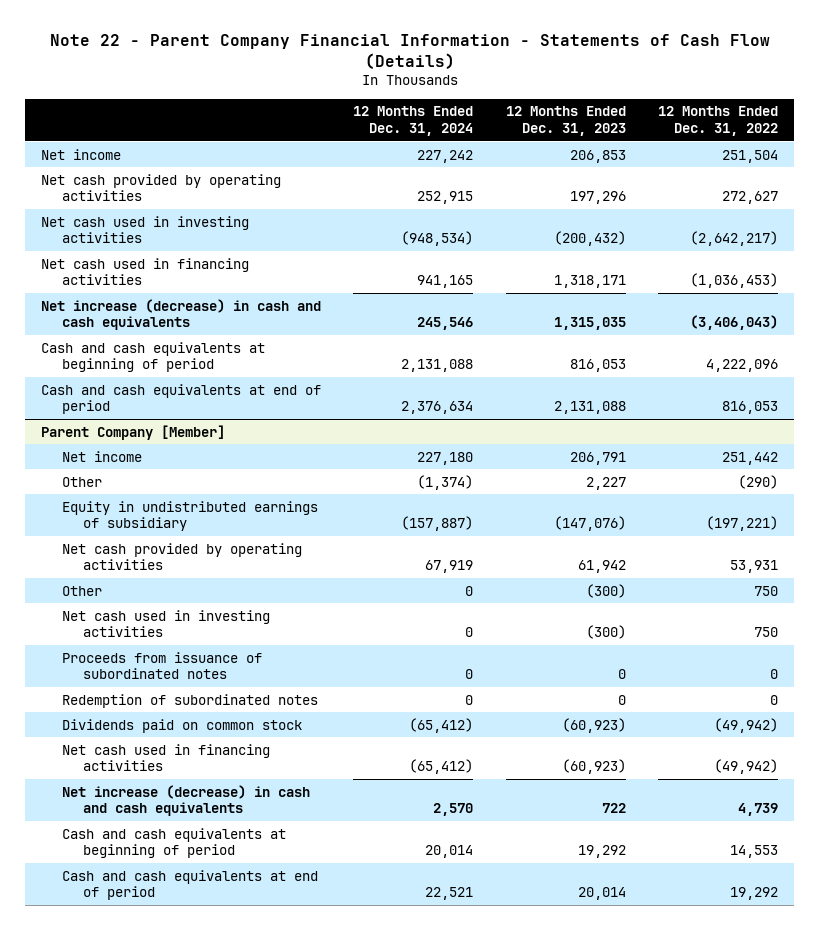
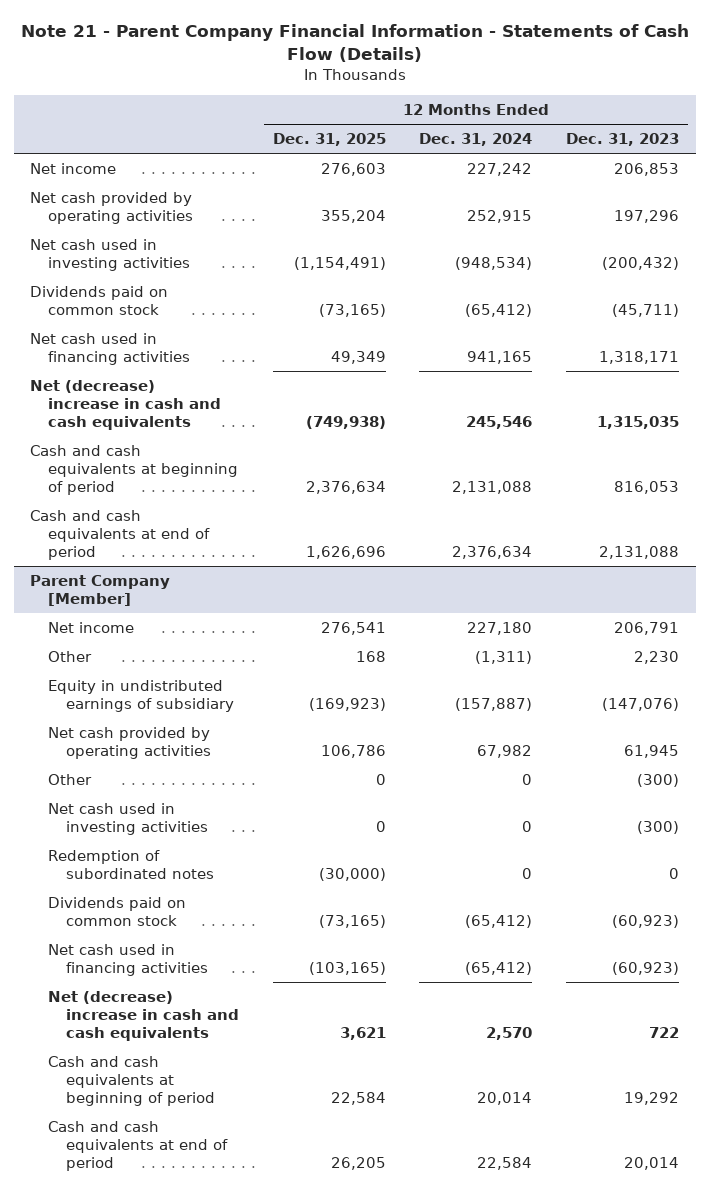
- Note 22 - Parent Company Financial Information - Statements of Cash Flow (Details)
+ Note 21 - Parent Company Financial Information - Statements of Cash Flow (Details)
- | 12 Months Ended Dec. 31, 2024 | 12 Months Ended Dec. 31, 2023 | 12 Months Ended Dec. 31, 2022
+ | 12 Months Ended Dec. 31, 2025 | 12 Months Ended Dec. 31, 2024 | 12 Months Ended Dec. 31, 2023
+ Dividends paid on common stock | (73,165) | (65,412) | (45,711)
- Net increase (decrease) in cash and cash equivalents | 245,546 | 1,315,035 | (3,406,043)
+ Net (decrease) increase in cash and cash equivalents | (749,938) | 245,546 | 1,315,035
@ Parent Company [Member]
- Other | (1,374) | 2,227 | (290)
+ Other | 168 | (1,311) | 2,230
- Net cash provided by operating activities | 67,919 | 61,942 | 53,931
+ Net cash provided by operating activities | 106,786 | 67,982 | 61,945
- Proceeds from issuance of subordinated notes | 0 | 0 | 0
- Net increase (decrease) in cash and cash equivalents | 2,570 | 722 | 4,739
+ Net (decrease) increase in cash and cash equivalents | 3,621 | 2,570 | 722
- Cash and cash equivalents at end of period | 22,521 | 20,014 | 19,292
+ Cash and cash equivalents at end of period | 26,205 | 22,584 | 20,014

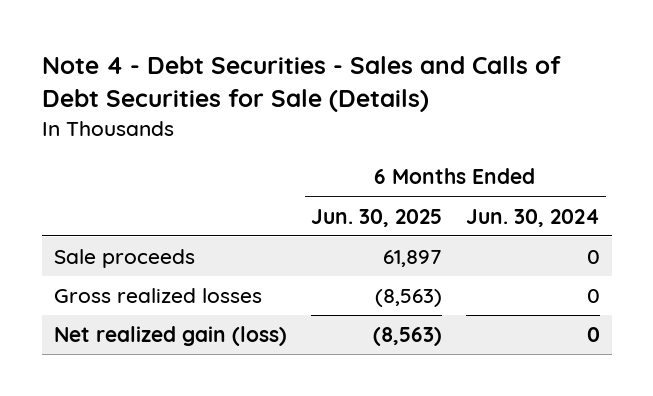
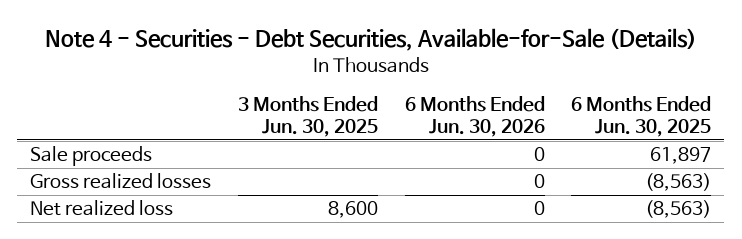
- Note 4 - Debt Securities - Sales and Calls of Debt Securities for Sale (Details)
+ Note 4 - Securities - Debt Securities, Available-for-Sale (Details)
- | 6 Months Ended Jun. 30, 2025 | 6 Months Ended Jun. 30, 2024
+ | 3 Months Ended Jun. 30, 2025 | 6 Months Ended Jun. 30, 2026 | 6 Months Ended Jun. 30, 2025
- Net realized gain (loss) | (8,563) | 0
+ Net realized loss | 8,600 | 0 | (8,563)

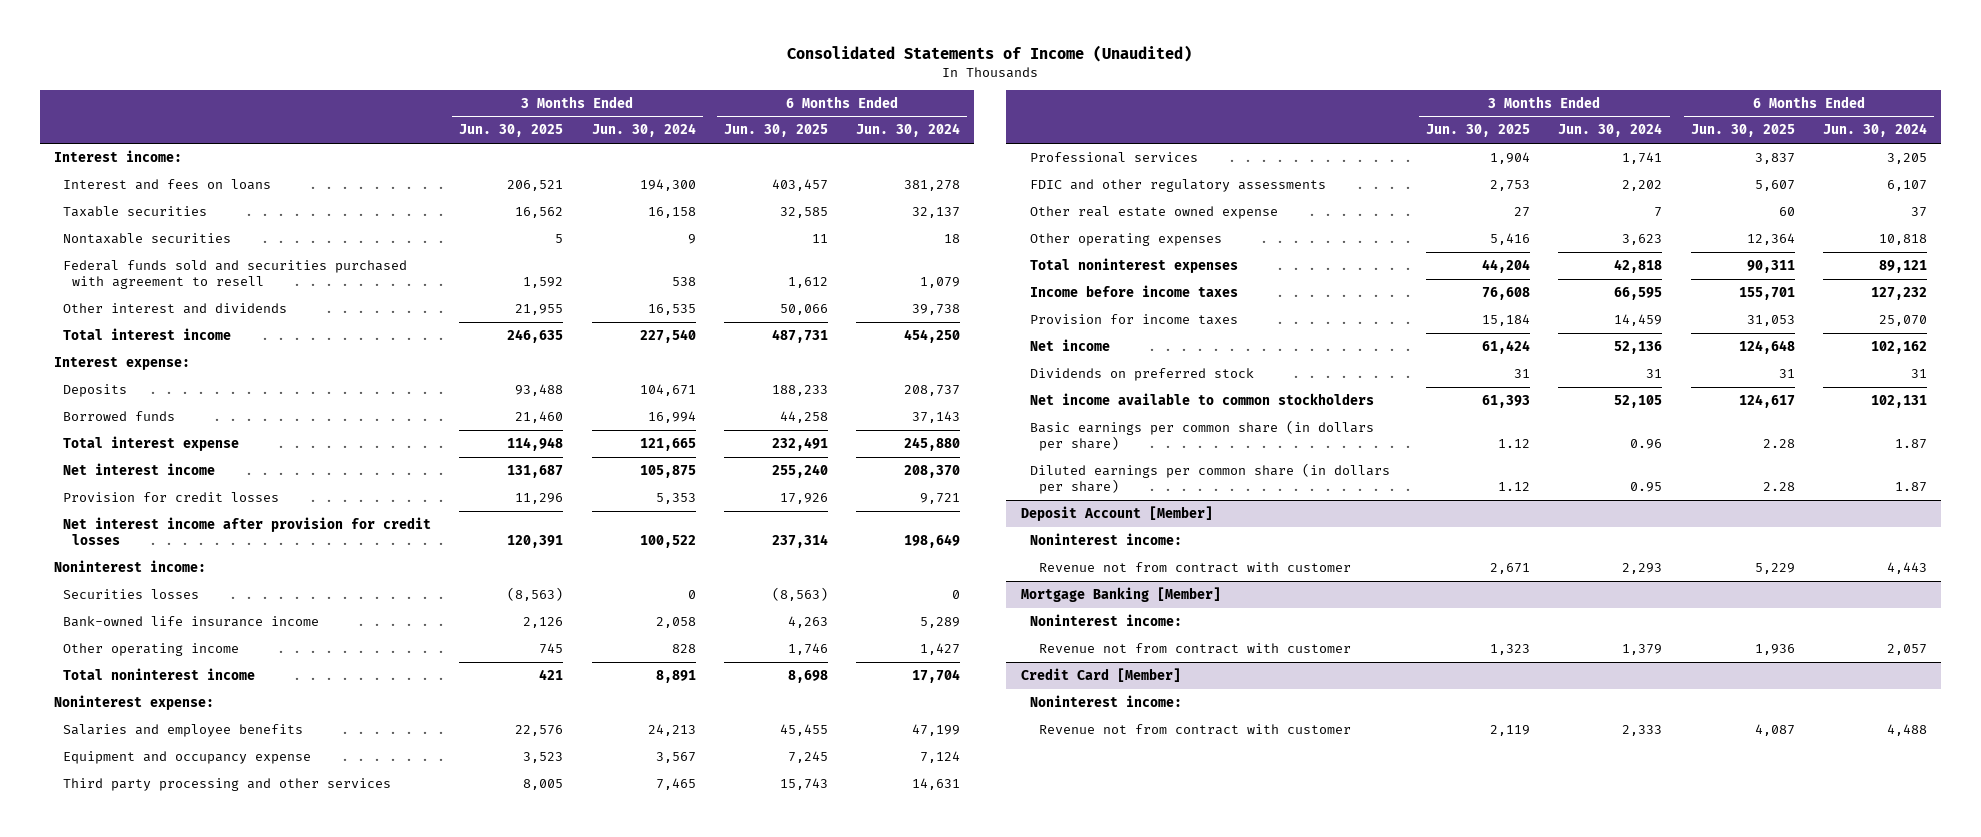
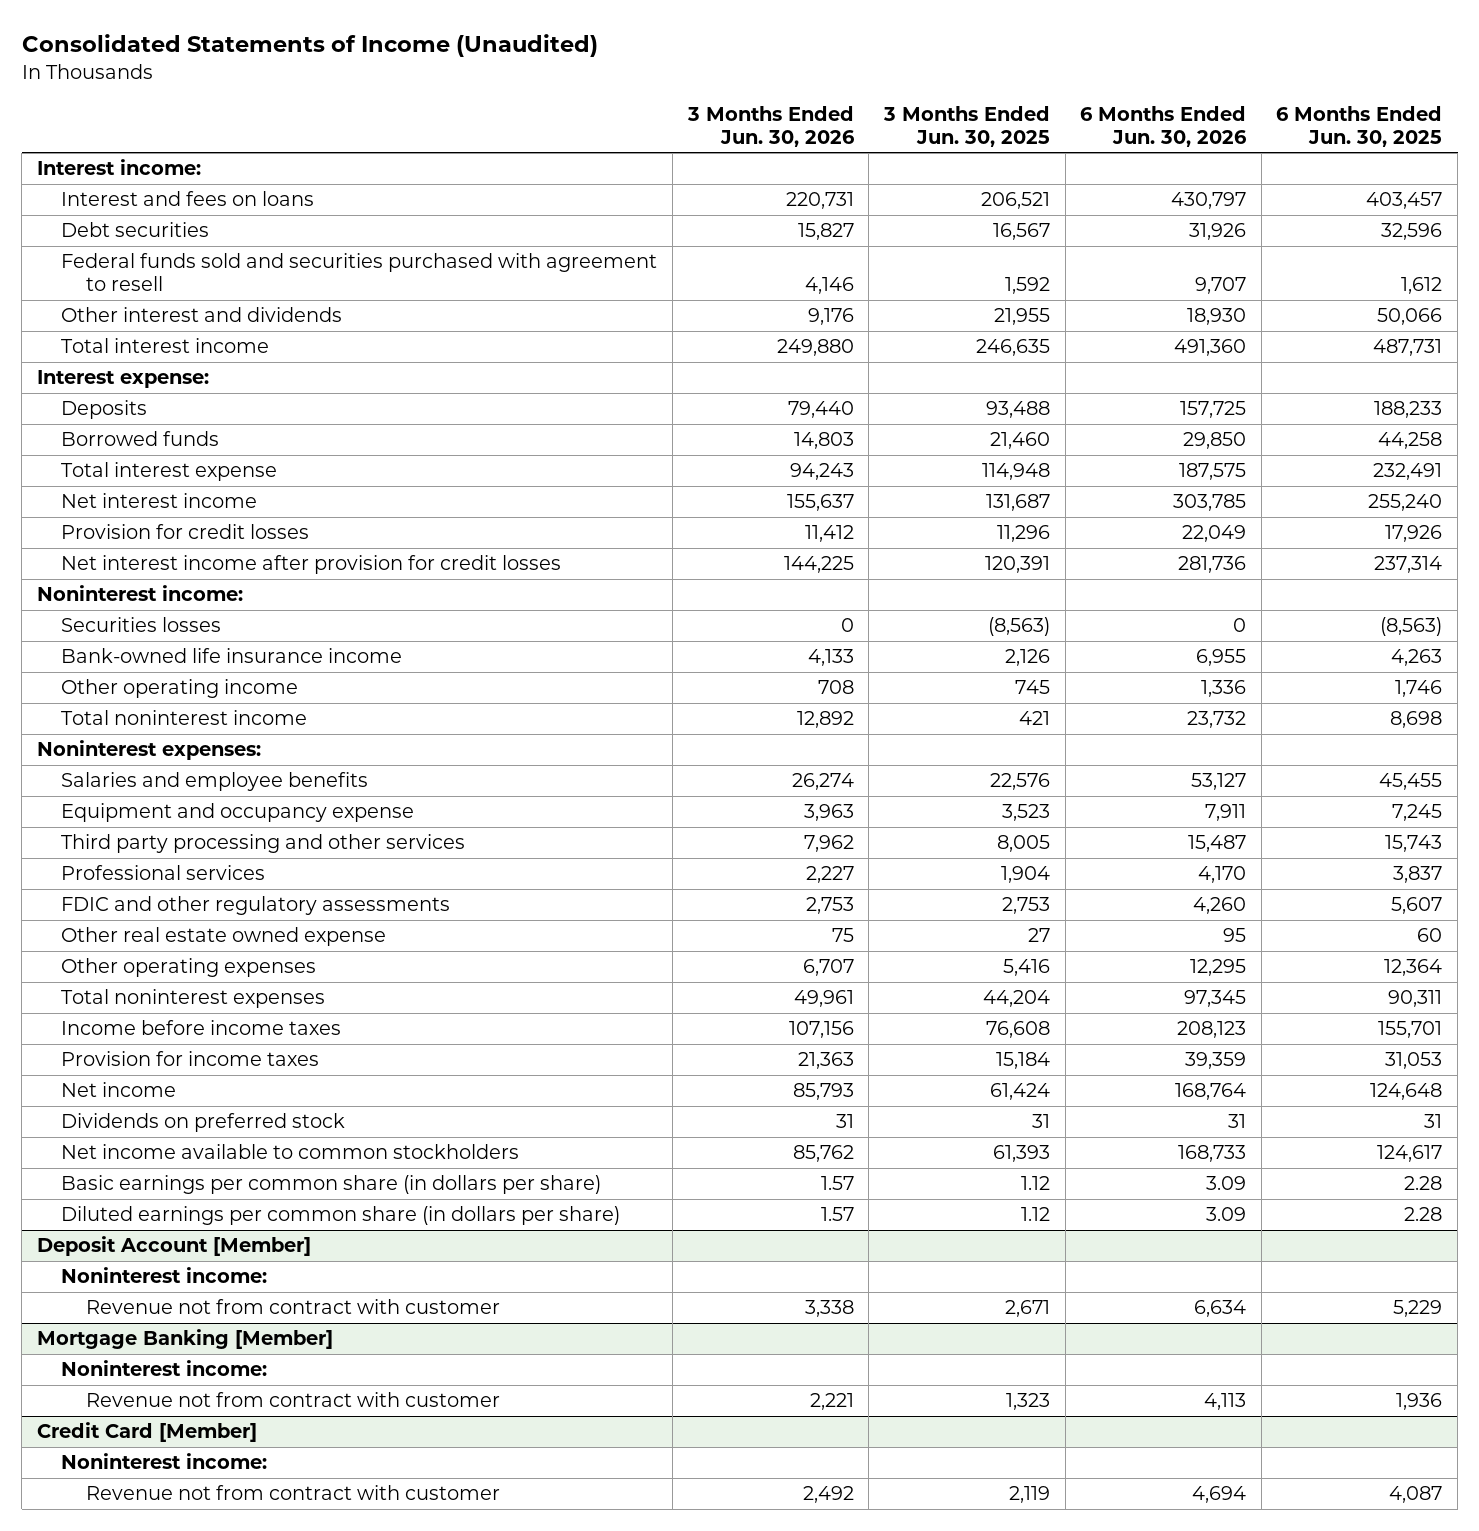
- | 3 Months Ended Jun. 30, 2025 | 3 Months Ended Jun. 30, 2024 | 6 Months Ended Jun. 30, 2025 | 6 Months Ended Jun. 30, 2024
+ | 3 Months Ended Jun. 30, 2026 | 3 Months Ended Jun. 30, 2025 | 6 Months Ended Jun. 30, 2026 | 6 Months Ended Jun. 30, 2025
- Taxable securities | 16,562 | 16,158 | 32,585 | 32,137
- Nontaxable securities | 5 | 9 | 11 | 18
+ Debt securities | 15,827 | 16,567 | 31,926 | 32,596
- Noninterest expense:
+ Noninterest expenses:

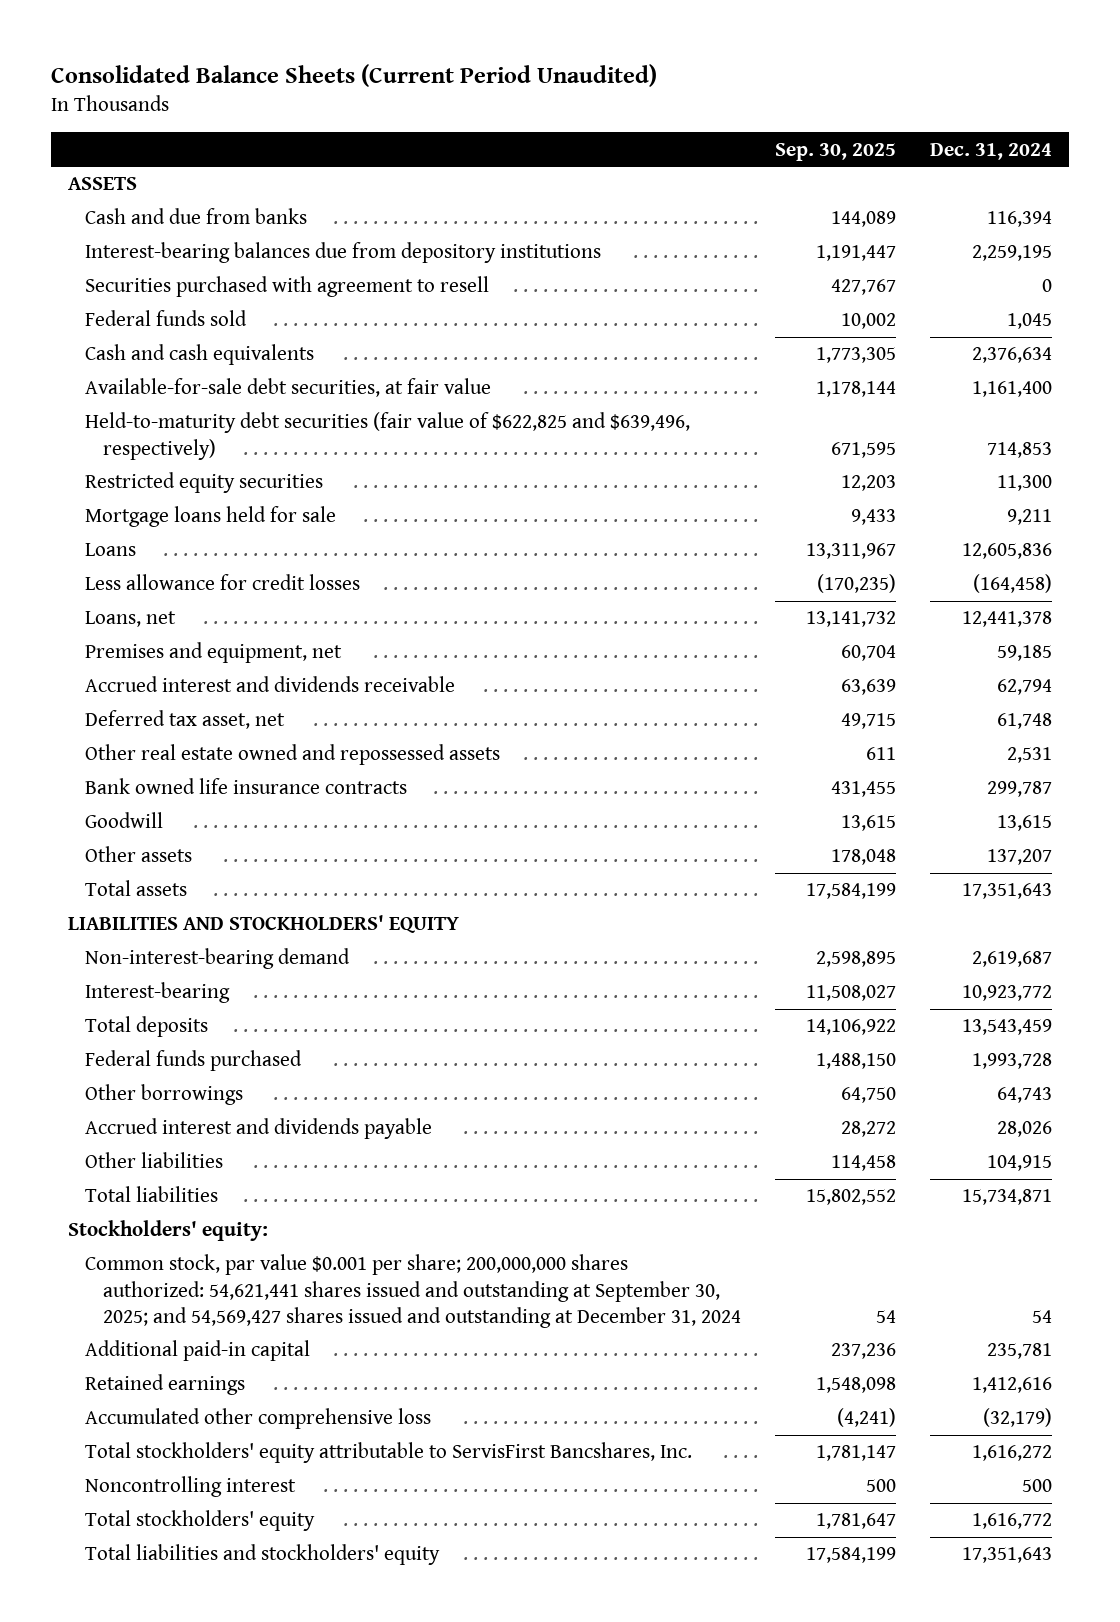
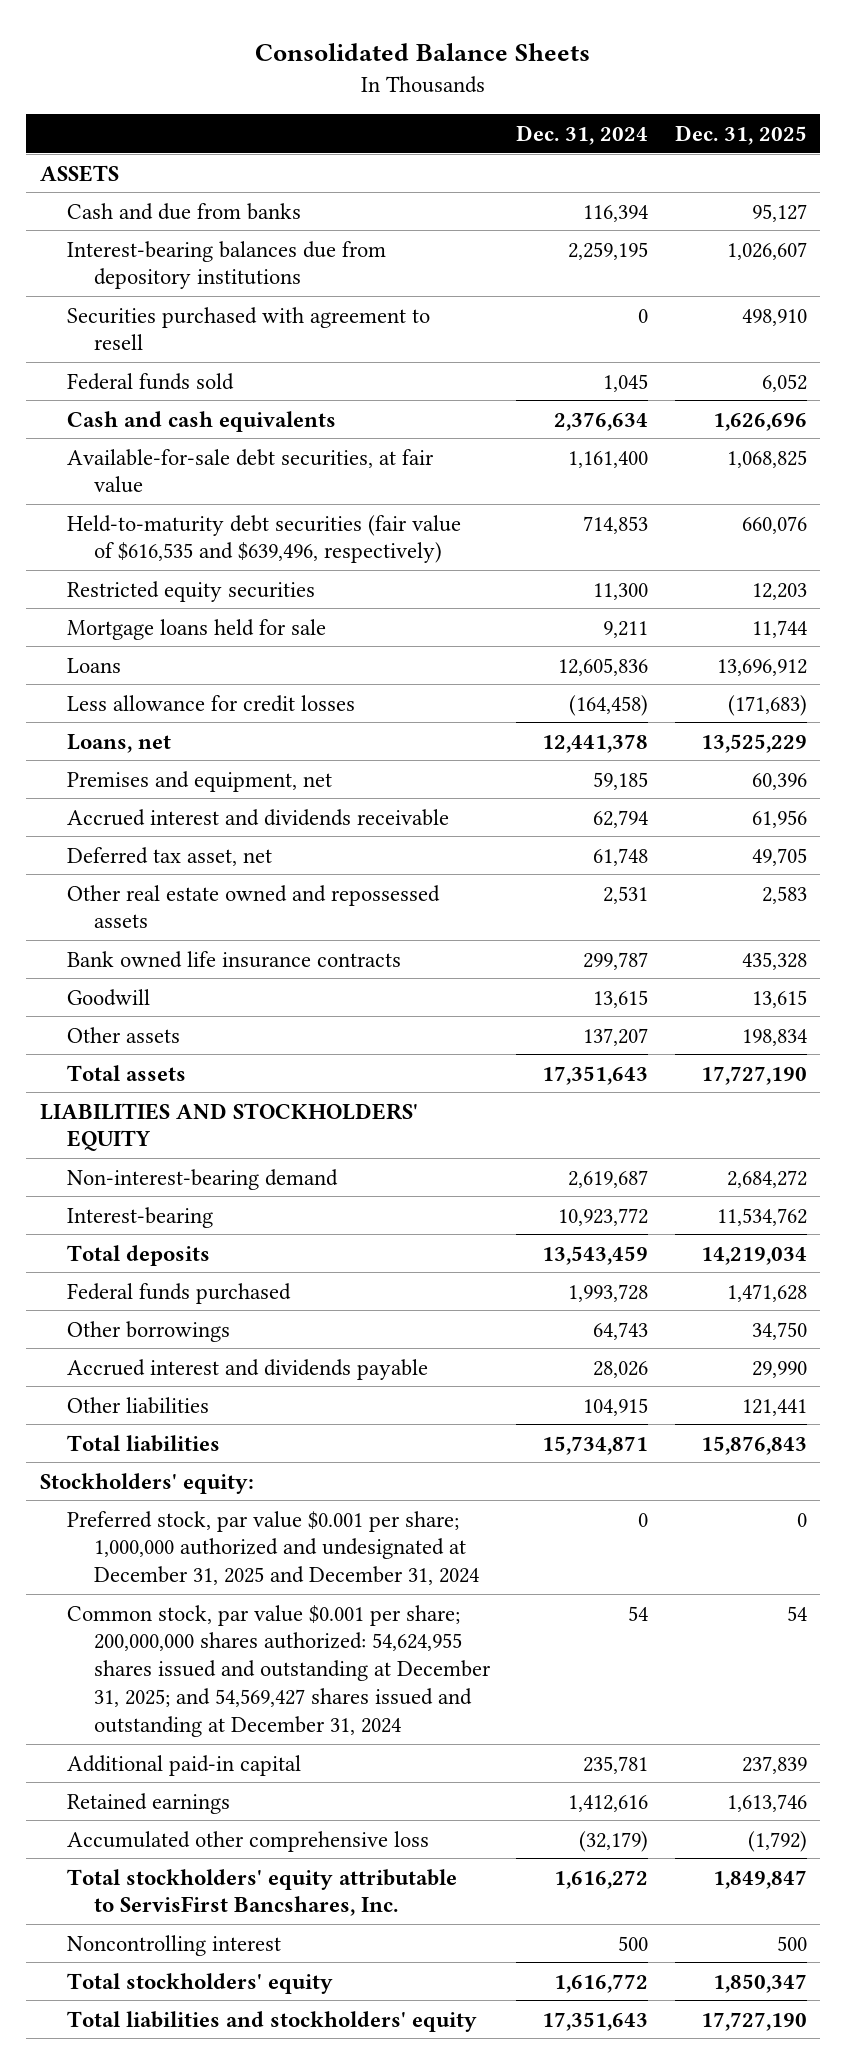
- Consolidated Balance Sheets (Current Period Unaudited)
+ Consolidated Balance Sheets
- | Sep. 30, 2025 | Dec. 31, 2024
+ | Dec. 31, 2024 | Dec. 31, 2025
- Held-to-maturity debt securities (fair value of $622,825 and $639,496, respectively) | 671,595 | 714,853
+ Held-to-maturity debt securities (fair value of $616,535 and $639,496, respectively) | 714,853 | 660,076
- Common stock, par value $0.001 per share; 200,000,000 shares authorized: 54,621,441 shares issued and outstanding at September 30, 2025; and 54,569,427 shares issued and outstanding at December 31, 2024 | 54 | 54
+ Preferred stock, par value $0.001 per share; 1,000,000 authorized and undesignated at December 31, 2025 and December 31, 2024 | 0 | 0
+ Common stock, par value $0.001 per share; 200,000,000 shares authorized: 54,624,955 shares issued and outstanding at December 31, 2025; and 54,569,427 shares issued and outstanding at December 31, 2024 | 54 | 54

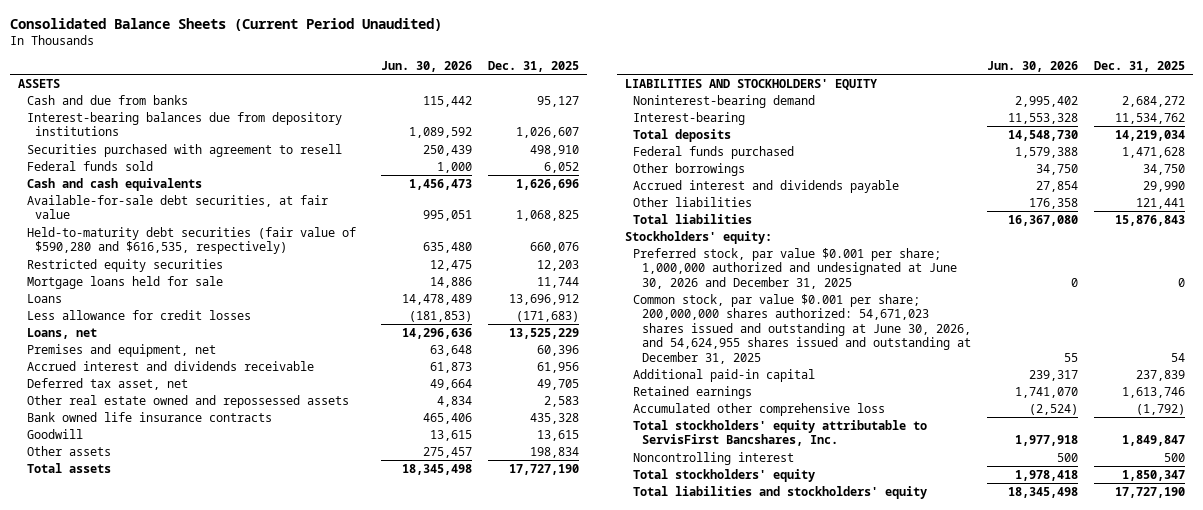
- Consolidated Balance Sheets
+ Consolidated Balance Sheets (Current Period Unaudited)
- | Dec. 31, 2024 | Dec. 31, 2025
+ | Jun. 30, 2026 | Dec. 31, 2025
- Held-to-maturity debt securities (fair value of $616,535 and $639,496, respectively) | 714,853 | 660,076
+ Held-to-maturity debt securities (fair value of $590,280 and $616,535, respectively) | 635,480 | 660,076
- Non-interest-bearing demand | 2,619,687 | 2,684,272
+ Noninterest-bearing demand | 2,995,402 | 2,684,272
- Preferred stock, par value $0.001 per share; 1,000,000 authorized and undesignated at December 31, 2025 and December 31, 2024 | 0 | 0
- Common stock, par value $0.001 per share; 200,000,000 shares authorized: 54,624,955 shares issued and outstanding at December 31, 2025; and 54,569,427 shares issued and outstanding at December 31, 2024 | 54 | 54
+ Preferred stock, par value $0.001 per share; 1,000,000 authorized and undesignated at June 30, 2026 and December 31, 2025 | 0 | 0
+ Common stock, par value $0.001 per share; 200,000,000 shares authorized: 54,671,023 shares issued and outstanding at June 30, 2026, and 54,624,955 shares issued and outstanding at December 31, 2025 | 55 | 54

